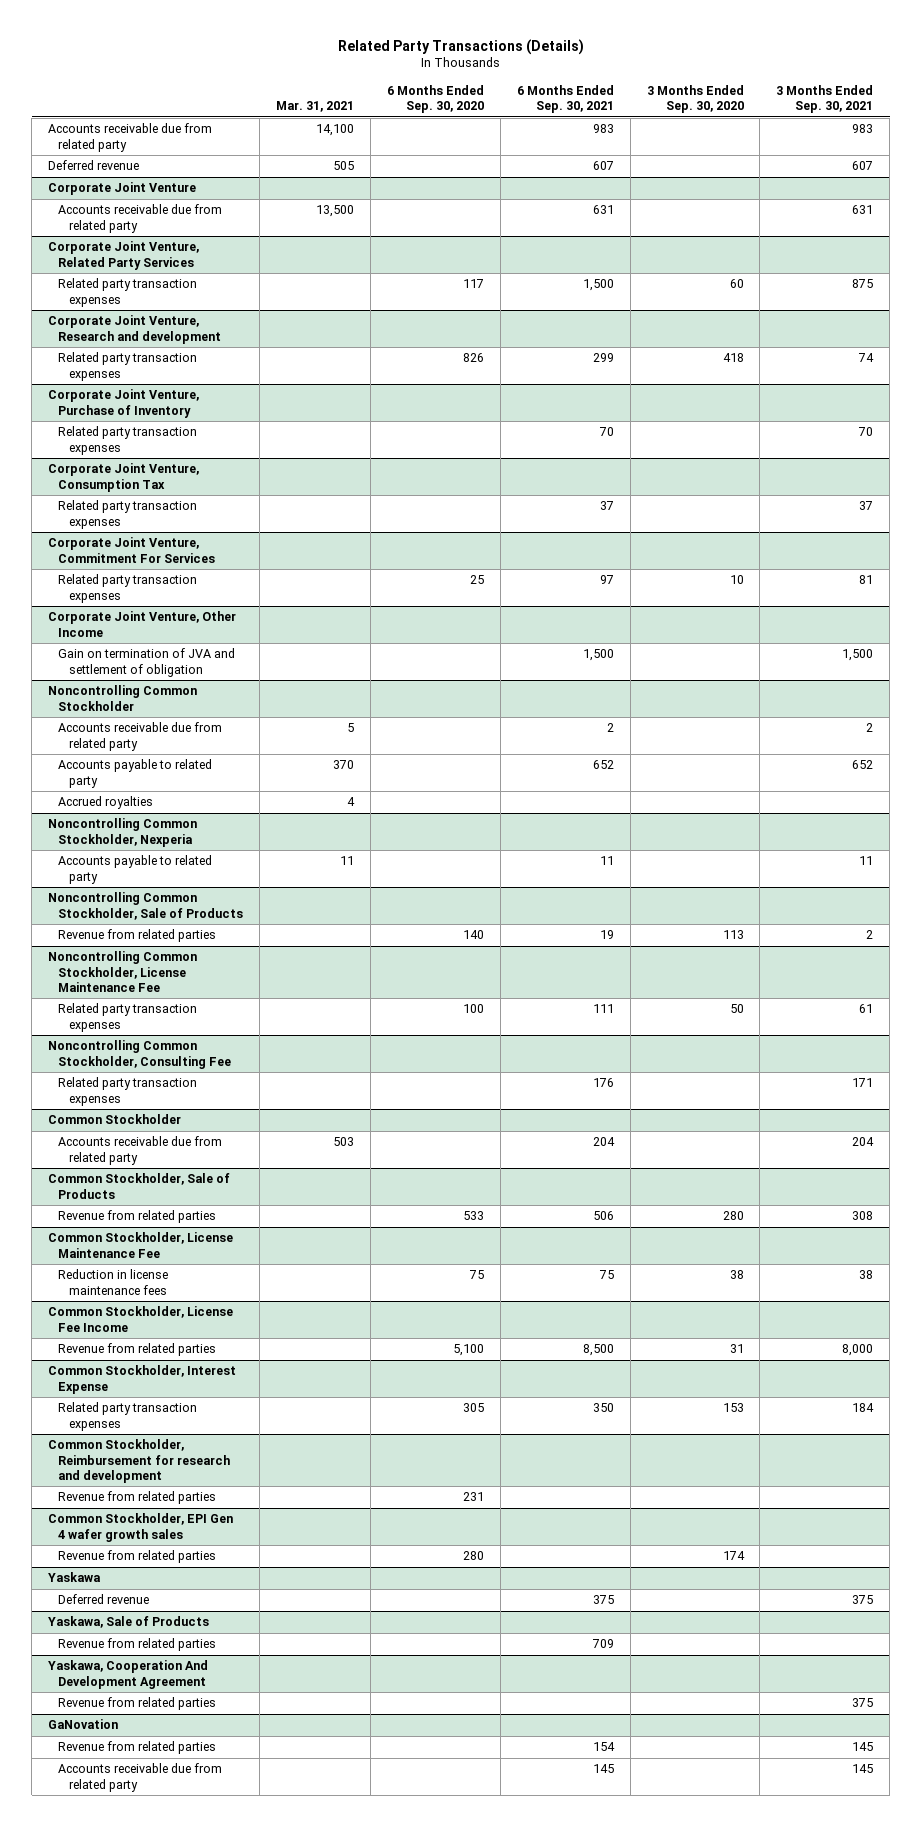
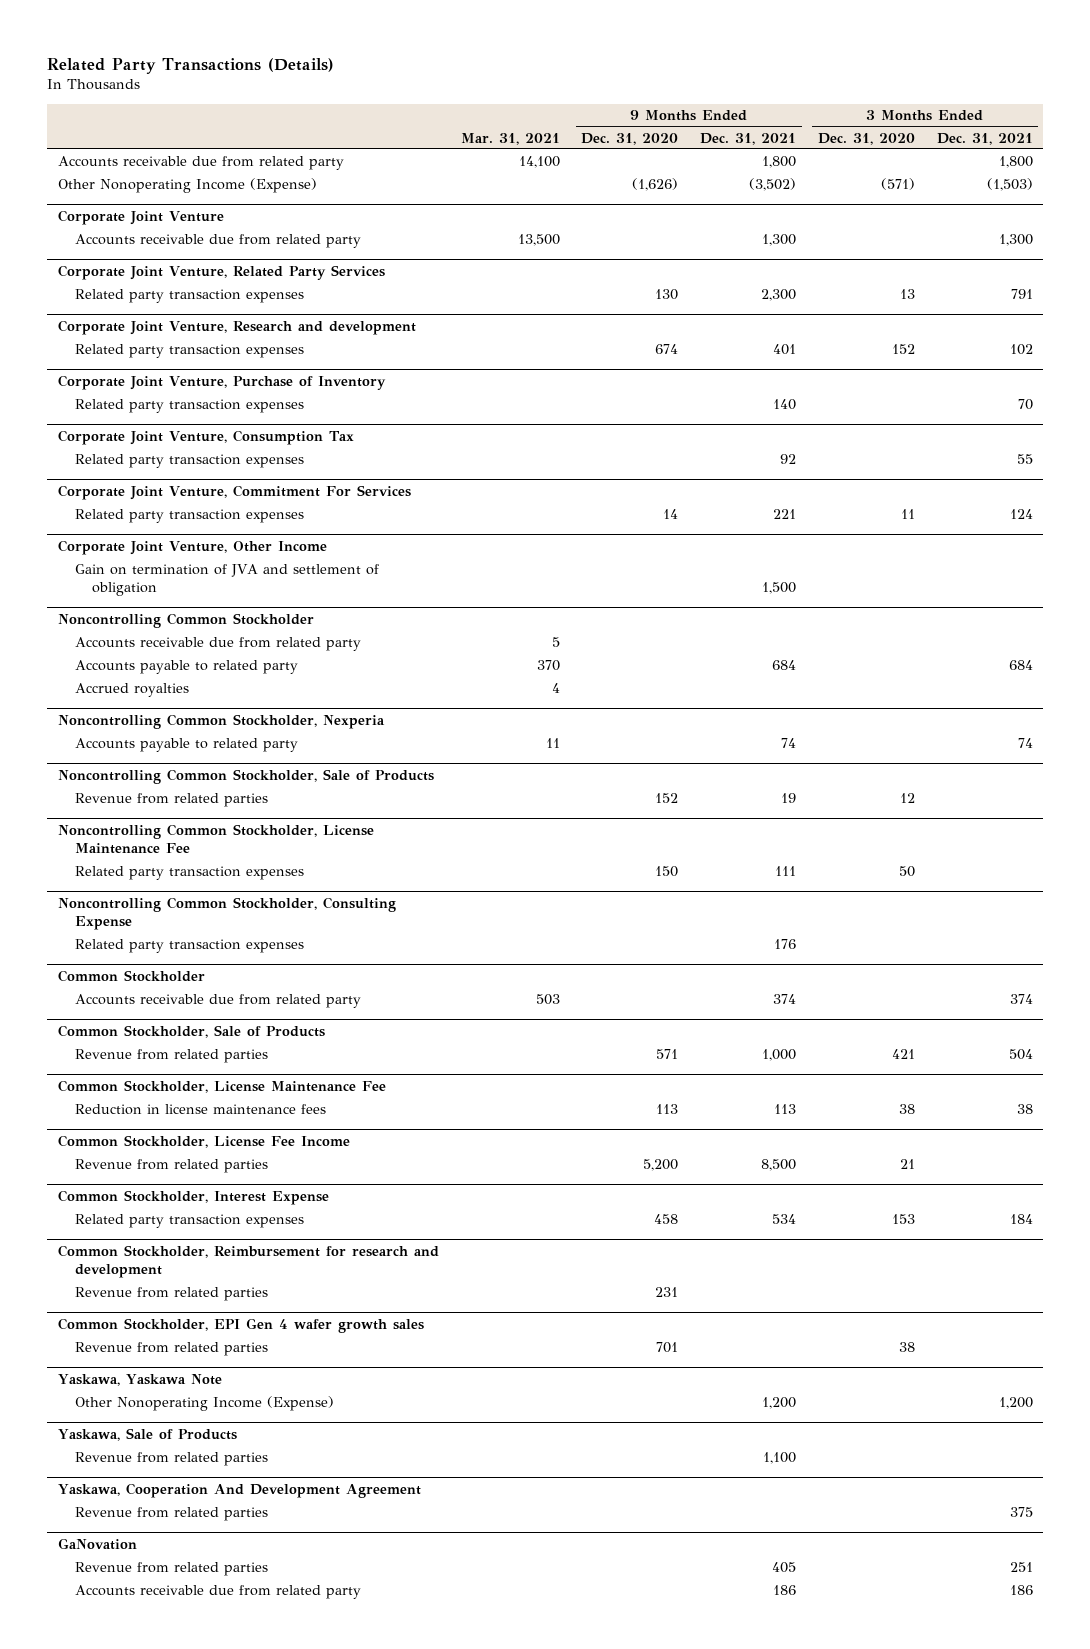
- | Mar. 31, 2021 | 6 Months Ended Sep. 30, 2020 | 6 Months Ended Sep. 30, 2021 | 3 Months Ended Sep. 30, 2020 | 3 Months Ended Sep. 30, 2021
+ | Mar. 31, 2021 | 9 Months Ended Dec. 31, 2020 | 9 Months Ended Dec. 31, 2021 | 3 Months Ended Dec. 31, 2020 | 3 Months Ended Dec. 31, 2021
- Deferred revenue | 505 | | 607 | | 607
+ Other Nonoperating Income (Expense) | | (1,626) | (3,502) | (571) | (1,503)
- Noncontrolling Common Stockholder, Consulting Fee
+ Noncontrolling Common Stockholder, Consulting Expense
- Yaskawa
- Deferred revenue | | | 375 | | 375
+ Yaskawa, Yaskawa Note
+ Other Nonoperating Income (Expense) | | | 1,200 | | 1,200

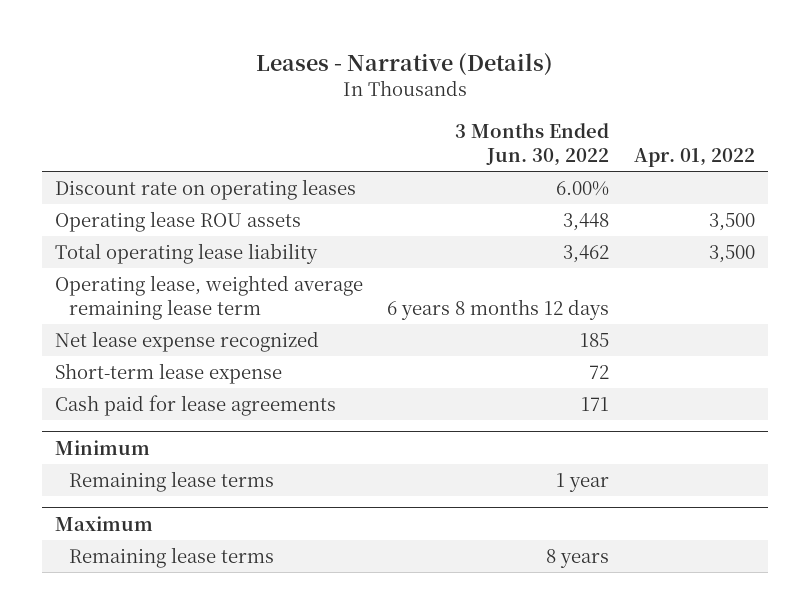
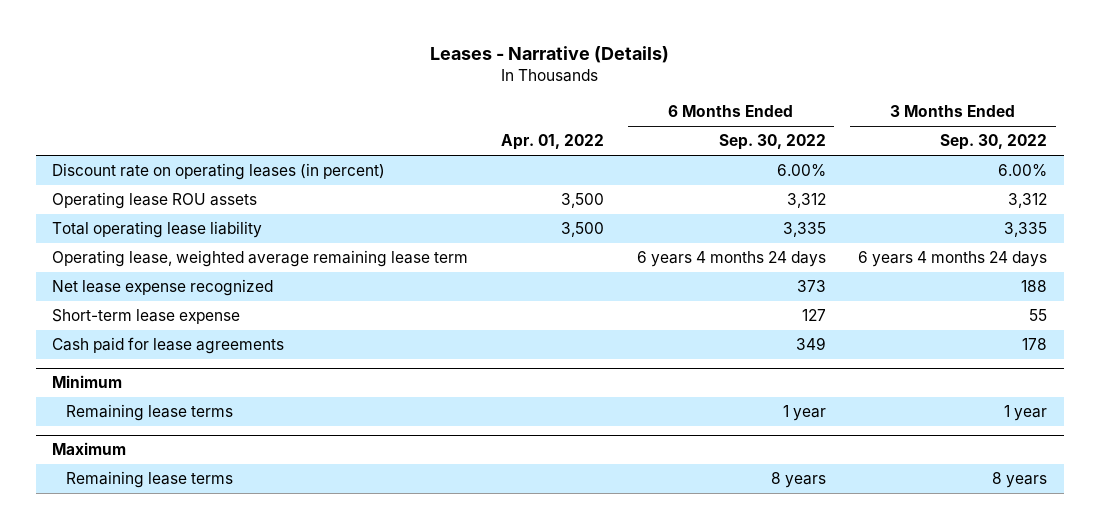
- | 3 Months Ended Jun. 30, 2022 | Apr. 01, 2022
+ | Apr. 01, 2022 | 6 Months Ended Sep. 30, 2022 | 3 Months Ended Sep. 30, 2022
- Discount rate on operating leases | 6.00% |
+ Discount rate on operating leases (in percent) | | 6.00% | 6.00%

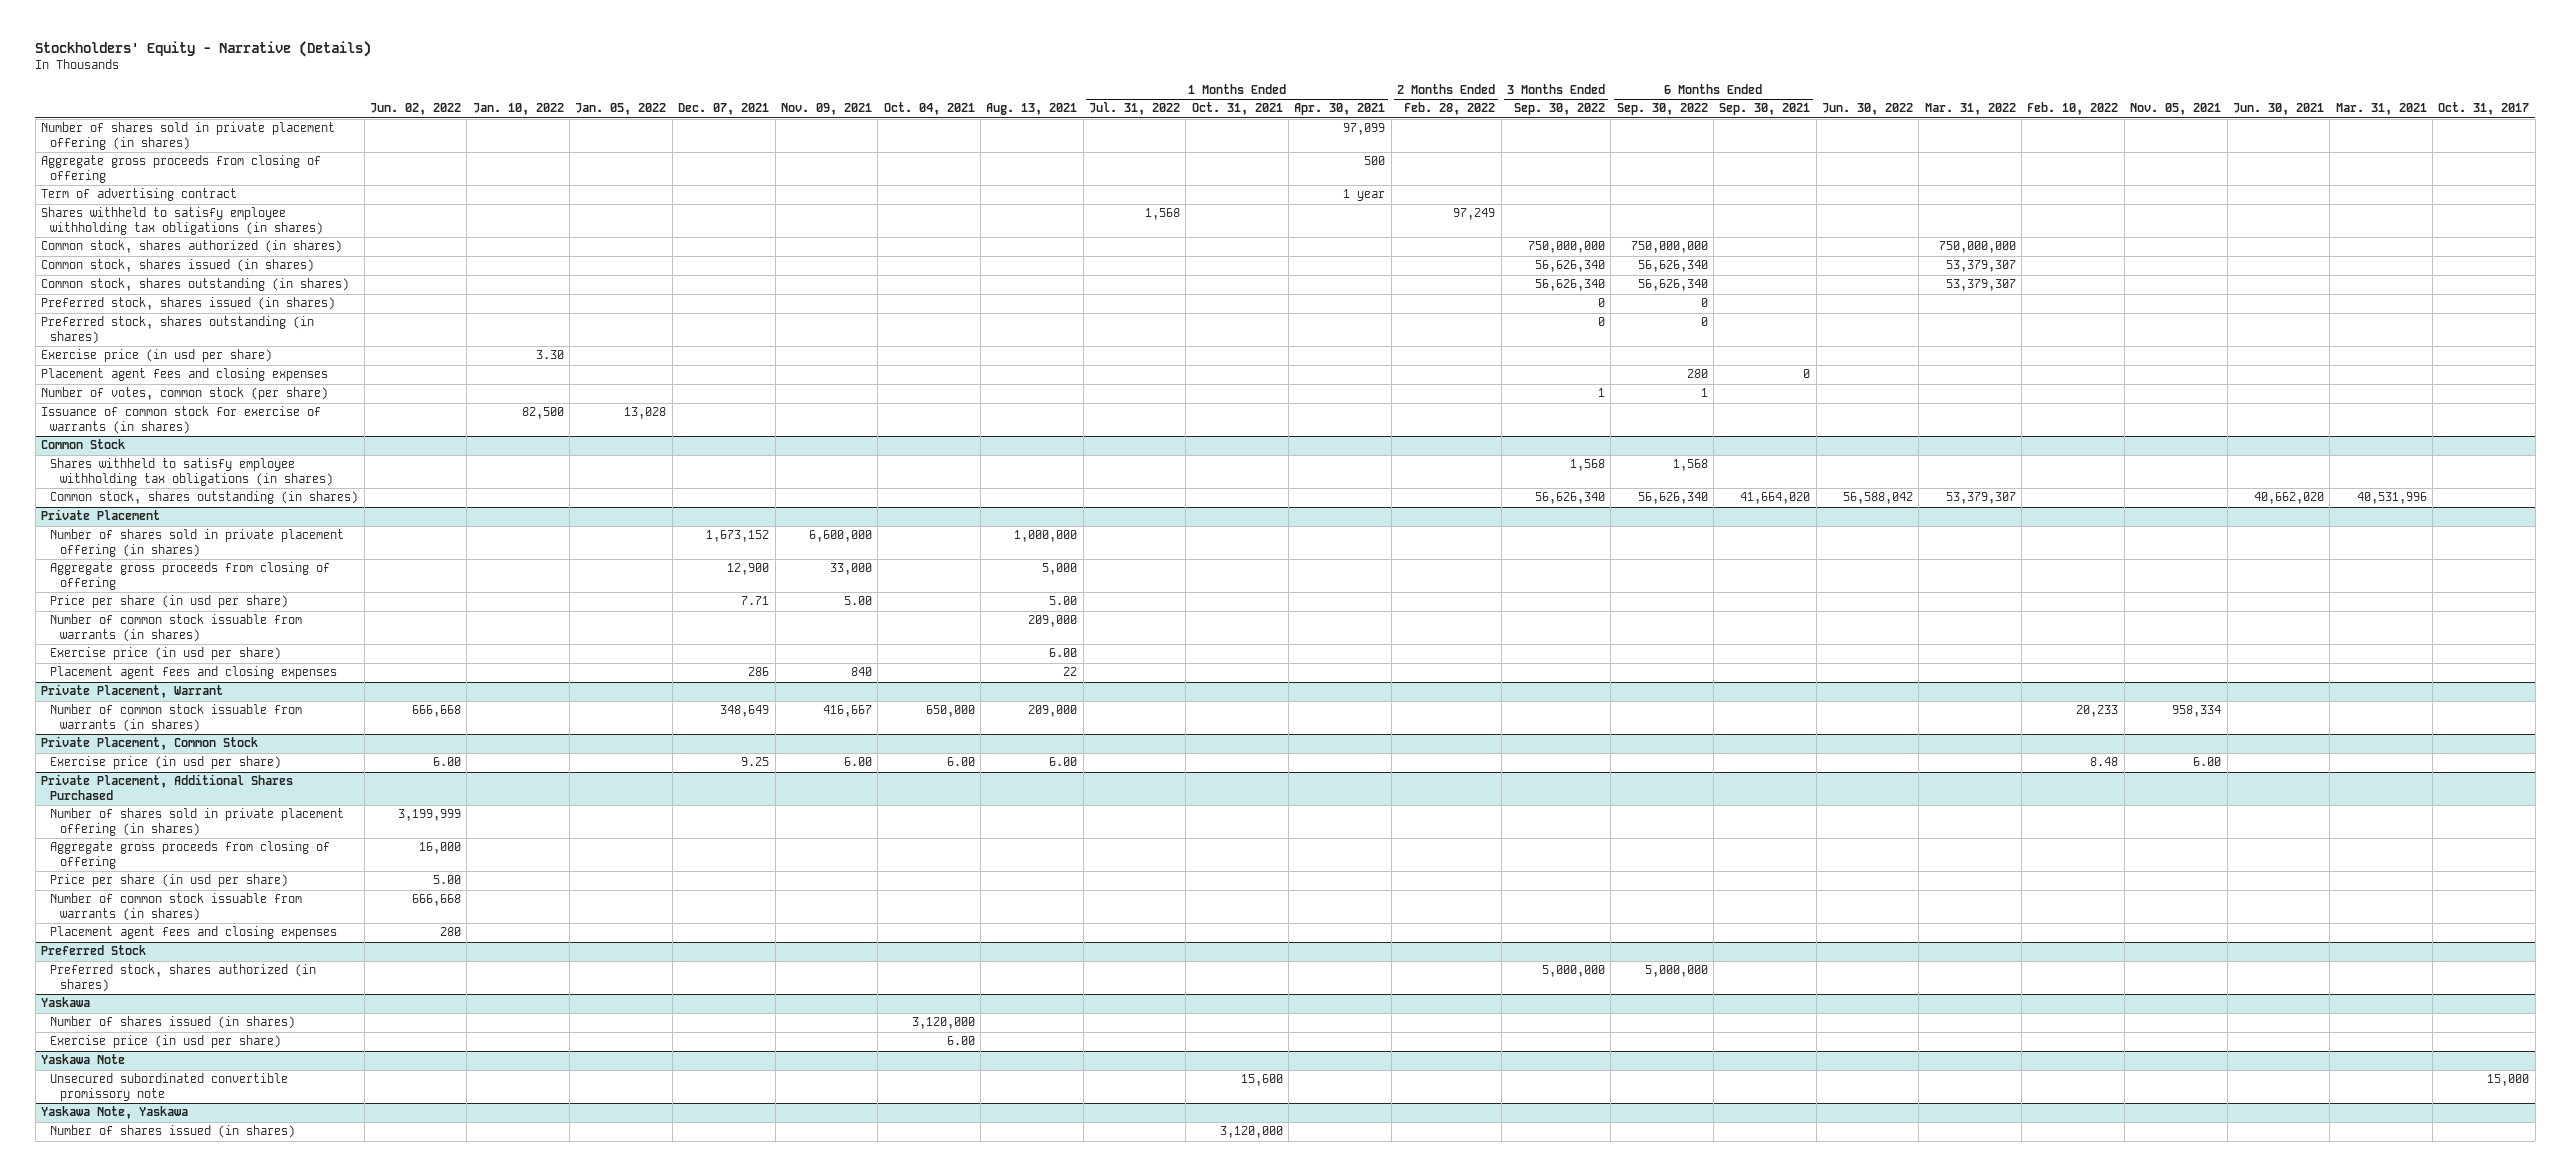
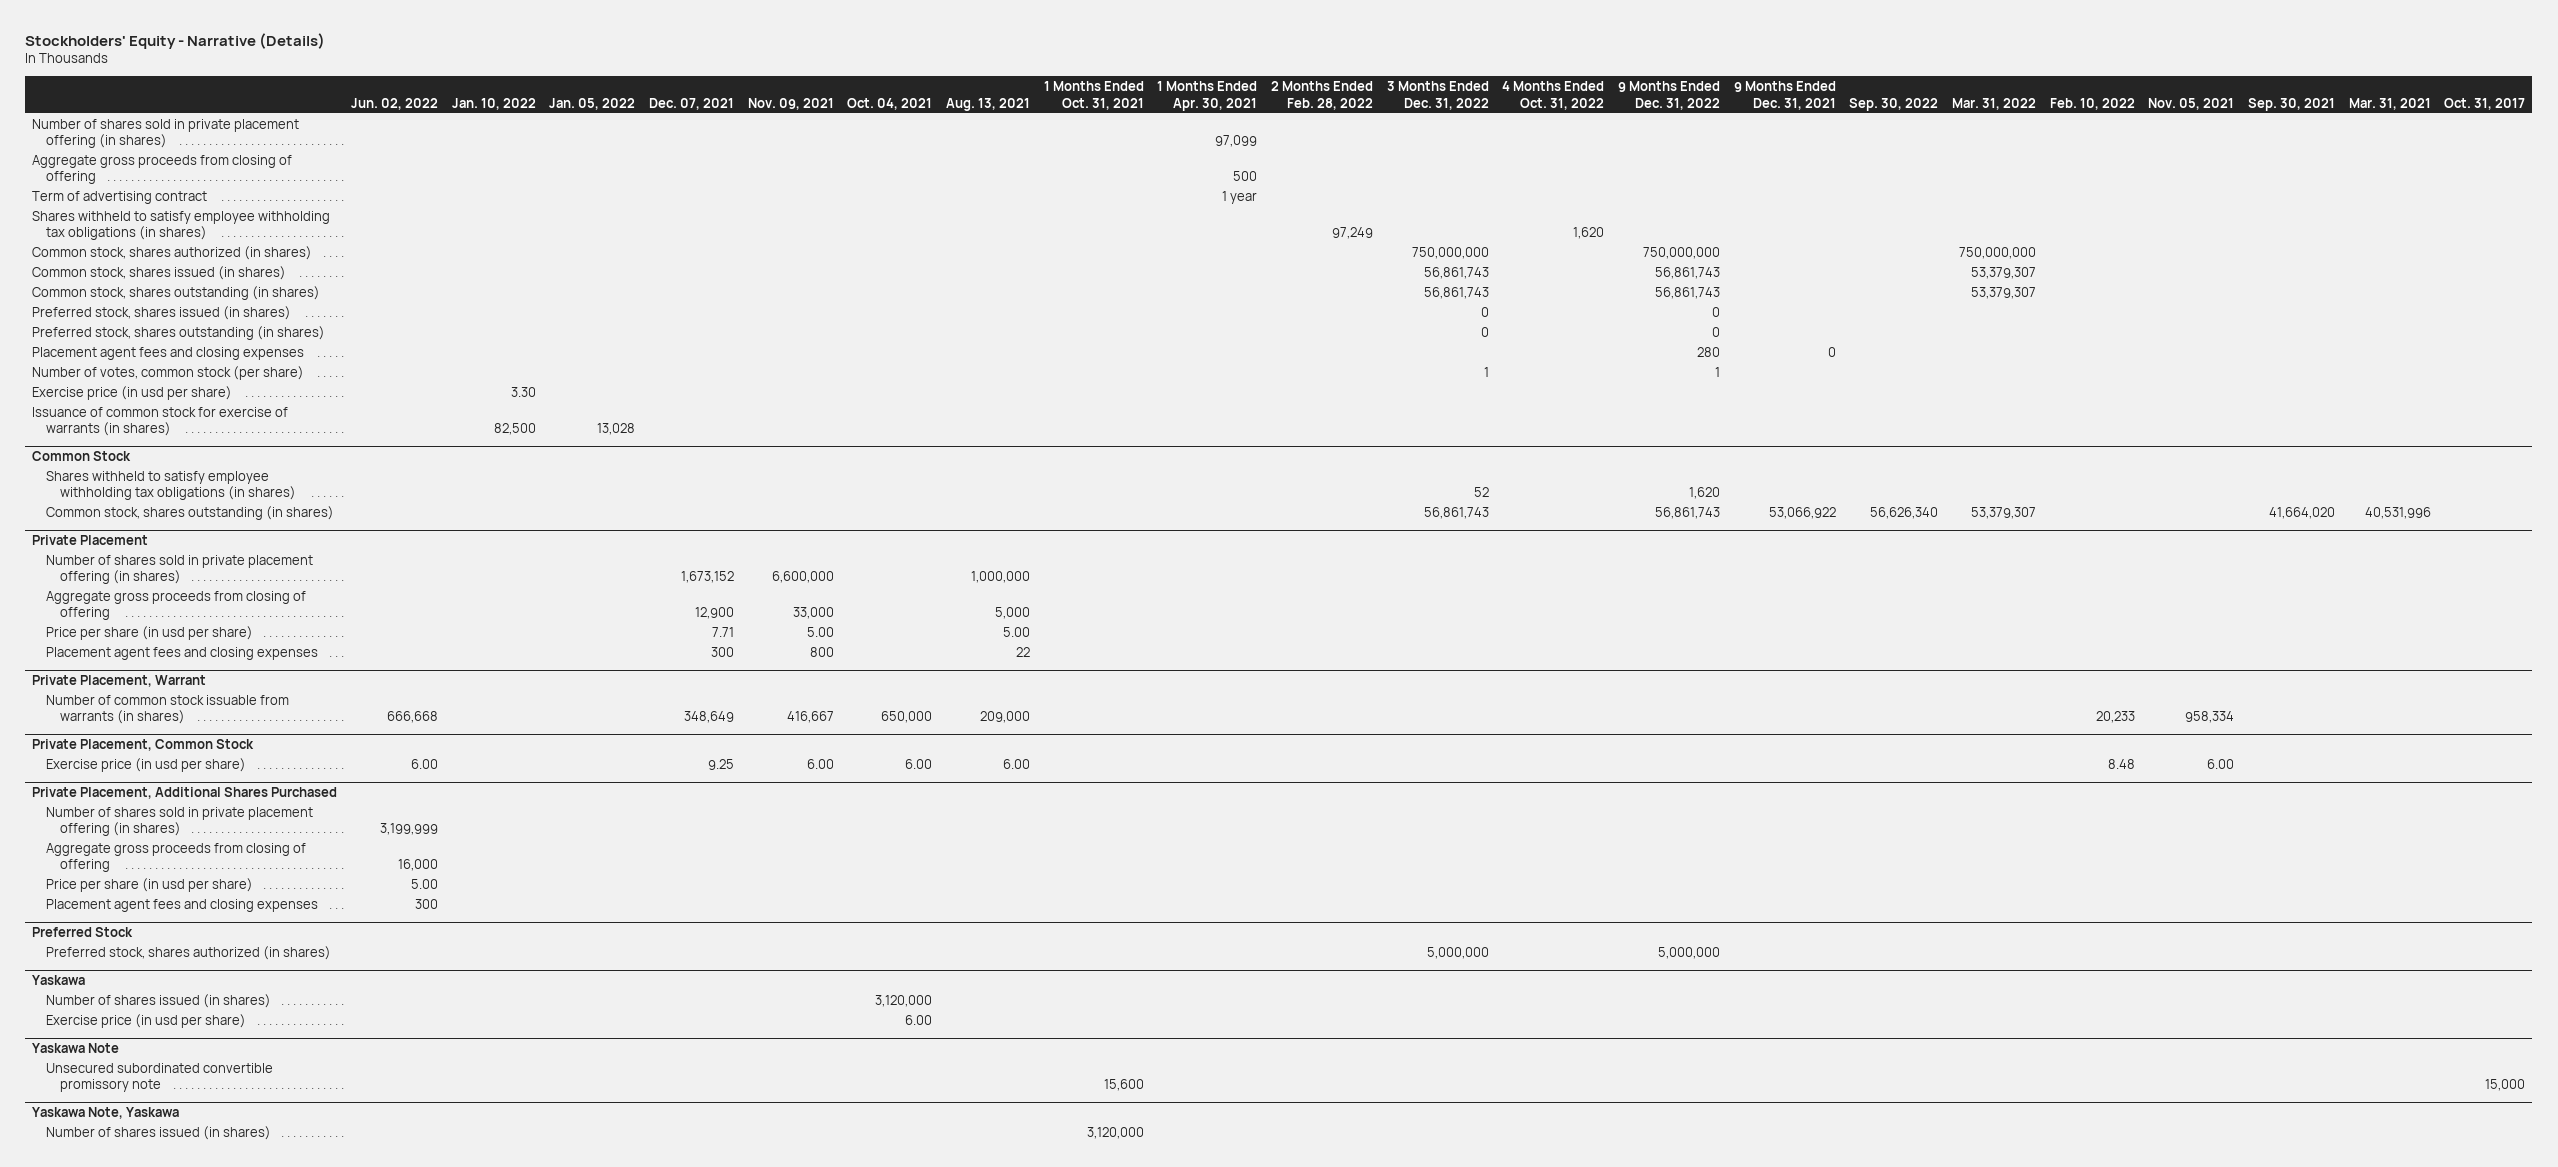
- | Jun. 02, 2022 | Jan. 10, 2022 | Jan. 05, 2022 | Dec. 07, 2021 | Nov. 09, 2021 | Oct. 04, 2021 | Aug. 13, 2021 | 1 Months Ended Jul. 31, 2022 | 1 Months Ended Oct. 31, 2021 | 1 Months Ended Apr. 30, 2021 | 2 Months Ended Feb. 28, 2022 | 3 Months Ended Sep. 30, 2022 | 6 Months Ended Sep. 30, 2022 | 6 Months Ended Sep. 30, 2021 | Jun. 30, 2022 | Mar. 31, 2022 | Feb. 10, 2022 | Nov. 05, 2021 | Jun. 30, 2021 | Mar. 31, 2021 | Oct. 31, 2017
+ | Jun. 02, 2022 | Jan. 10, 2022 | Jan. 05, 2022 | Dec. 07, 2021 | Nov. 09, 2021 | Oct. 04, 2021 | Aug. 13, 2021 | 1 Months Ended Oct. 31, 2021 | 1 Months Ended Apr. 30, 2021 | 2 Months Ended Feb. 28, 2022 | 3 Months Ended Dec. 31, 2022 | 4 Months Ended Oct. 31, 2022 | 9 Months Ended Dec. 31, 2022 | 9 Months Ended Dec. 31, 2021 | Sep. 30, 2022 | Mar. 31, 2022 | Feb. 10, 2022 | Nov. 05, 2021 | Sep. 30, 2021 | Mar. 31, 2021 | Oct. 31, 2017
moved down: Exercise price (in usd per share) | | 3.30 | | | | | | | | | | | | | | | | | | |
@ Private Placement
- Number of common stock issuable from warrants (in shares) | | | | | | | 209,000 | | | | | | | | | | | | | |
- Exercise price (in usd per share) | | | | | | | 6.00 | | | | | | | | | | | | | |
- Placement agent fees and closing expenses | | | | 286 | 840 | | 22 | | | | | | | | | | | | | |
+ Placement agent fees and closing expenses | | | | 300 | 800 | | 22 | | | | | | | | | | | | | |
@ Private Placement, Additional Shares Purchased
- Number of common stock issuable from warrants (in shares) | 666,668 | | | | | | | | | | | | | | | | | | | |
- Placement agent fees and closing expenses | 280 | | | | | | | | | | | | | | | | | | | |
+ Placement agent fees and closing expenses | 300 | | | | | | | | | | | | | | | | | | | |

